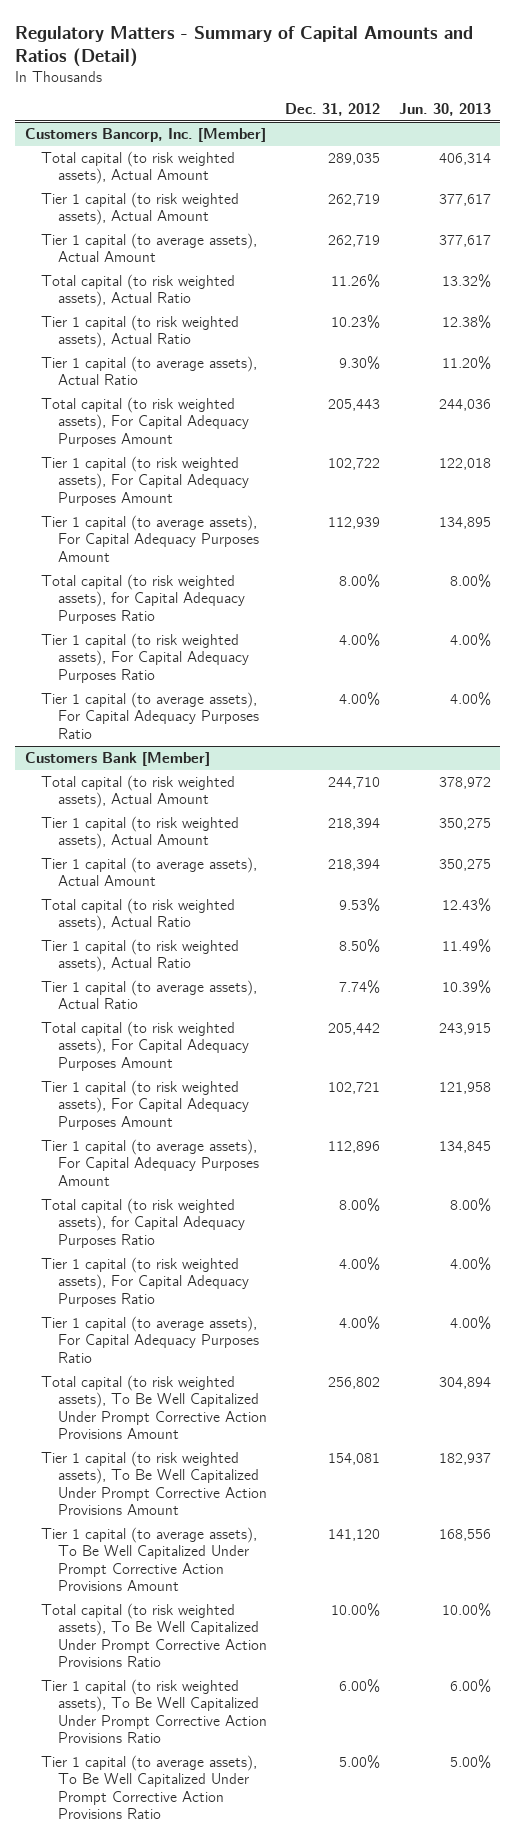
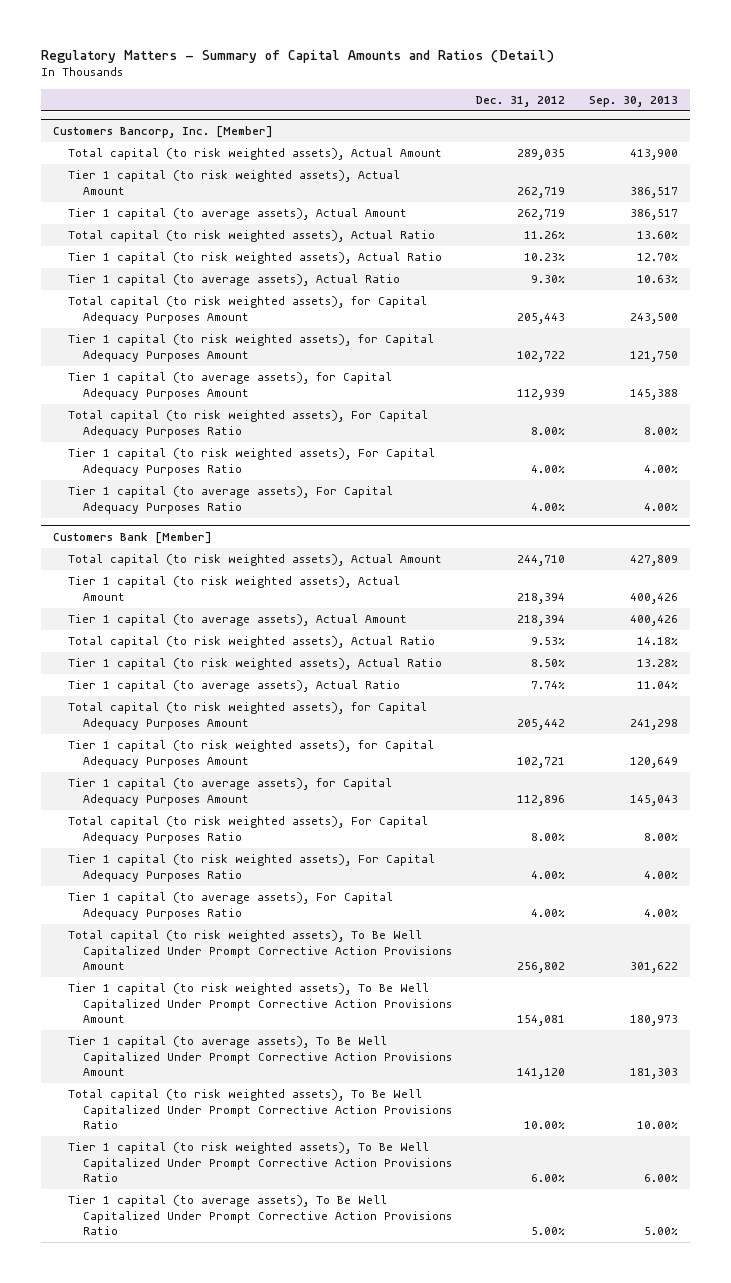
- | Dec. 31, 2012 | Jun. 30, 2013
+ | Dec. 31, 2012 | Sep. 30, 2013
@ Customers Bancorp, Inc. [Member]
- Total capital (to risk weighted assets), For Capital Adequacy Purposes Amount | 205,443 | 244,036
- Tier 1 capital (to risk weighted assets), For Capital Adequacy Purposes Amount | 102,722 | 122,018
- Tier 1 capital (to average assets), For Capital Adequacy Purposes Amount | 112,939 | 134,895
- Total capital (to risk weighted assets), for Capital Adequacy Purposes Ratio | 8.00% | 8.00%
+ Total capital (to risk weighted assets), for Capital Adequacy Purposes Amount | 205,443 | 243,500
+ Tier 1 capital (to risk weighted assets), for Capital Adequacy Purposes Amount | 102,722 | 121,750
+ Tier 1 capital (to average assets), for Capital Adequacy Purposes Amount | 112,939 | 145,388
+ Total capital (to risk weighted assets), For Capital Adequacy Purposes Ratio | 8.00% | 8.00%
@ Customers Bank [Member]
- Total capital (to risk weighted assets), For Capital Adequacy Purposes Amount | 205,442 | 243,915
- Tier 1 capital (to risk weighted assets), For Capital Adequacy Purposes Amount | 102,721 | 121,958
- Tier 1 capital (to average assets), For Capital Adequacy Purposes Amount | 112,896 | 134,845
- Total capital (to risk weighted assets), for Capital Adequacy Purposes Ratio | 8.00% | 8.00%
+ Total capital (to risk weighted assets), for Capital Adequacy Purposes Amount | 205,442 | 241,298
+ Tier 1 capital (to risk weighted assets), for Capital Adequacy Purposes Amount | 102,721 | 120,649
+ Tier 1 capital (to average assets), for Capital Adequacy Purposes Amount | 112,896 | 145,043
+ Total capital (to risk weighted assets), For Capital Adequacy Purposes Ratio | 8.00% | 8.00%

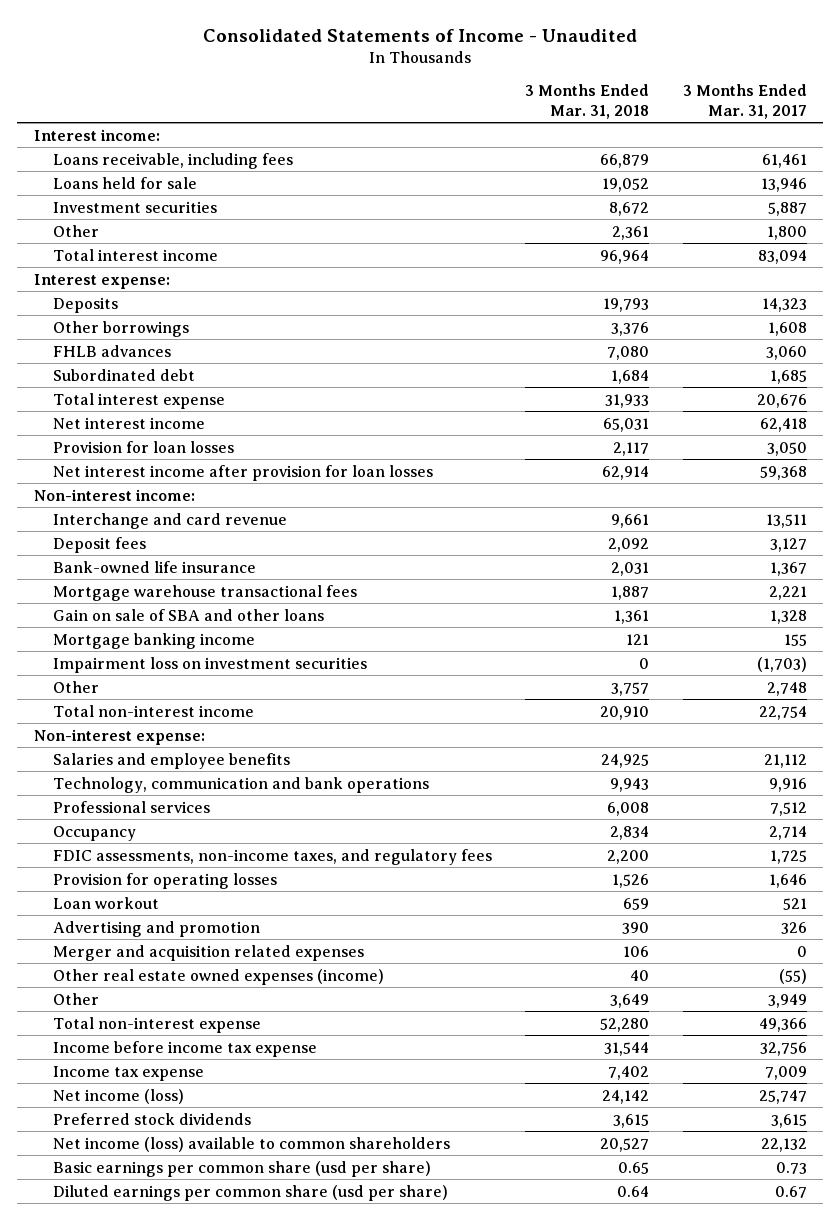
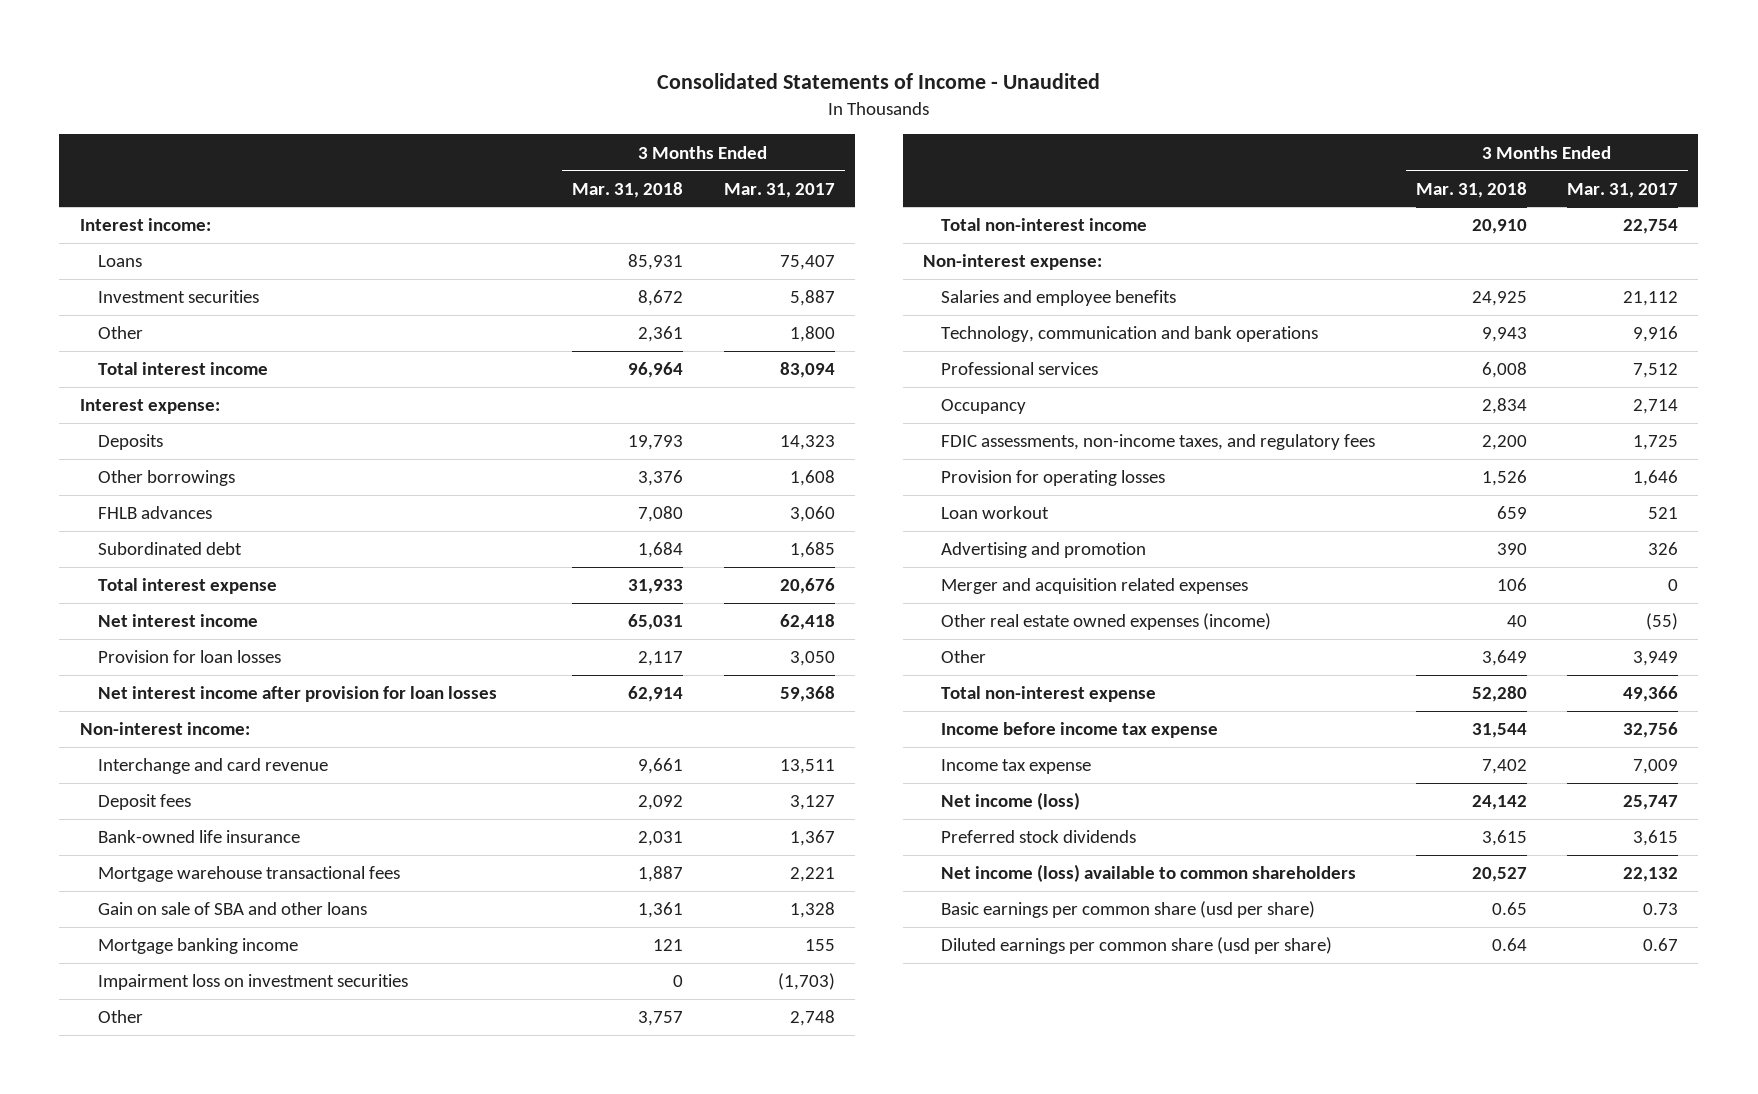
- Loans receivable, including fees | 66,879 | 61,461
- Loans held for sale | 19,052 | 13,946
+ Loans | 85,931 | 75,407

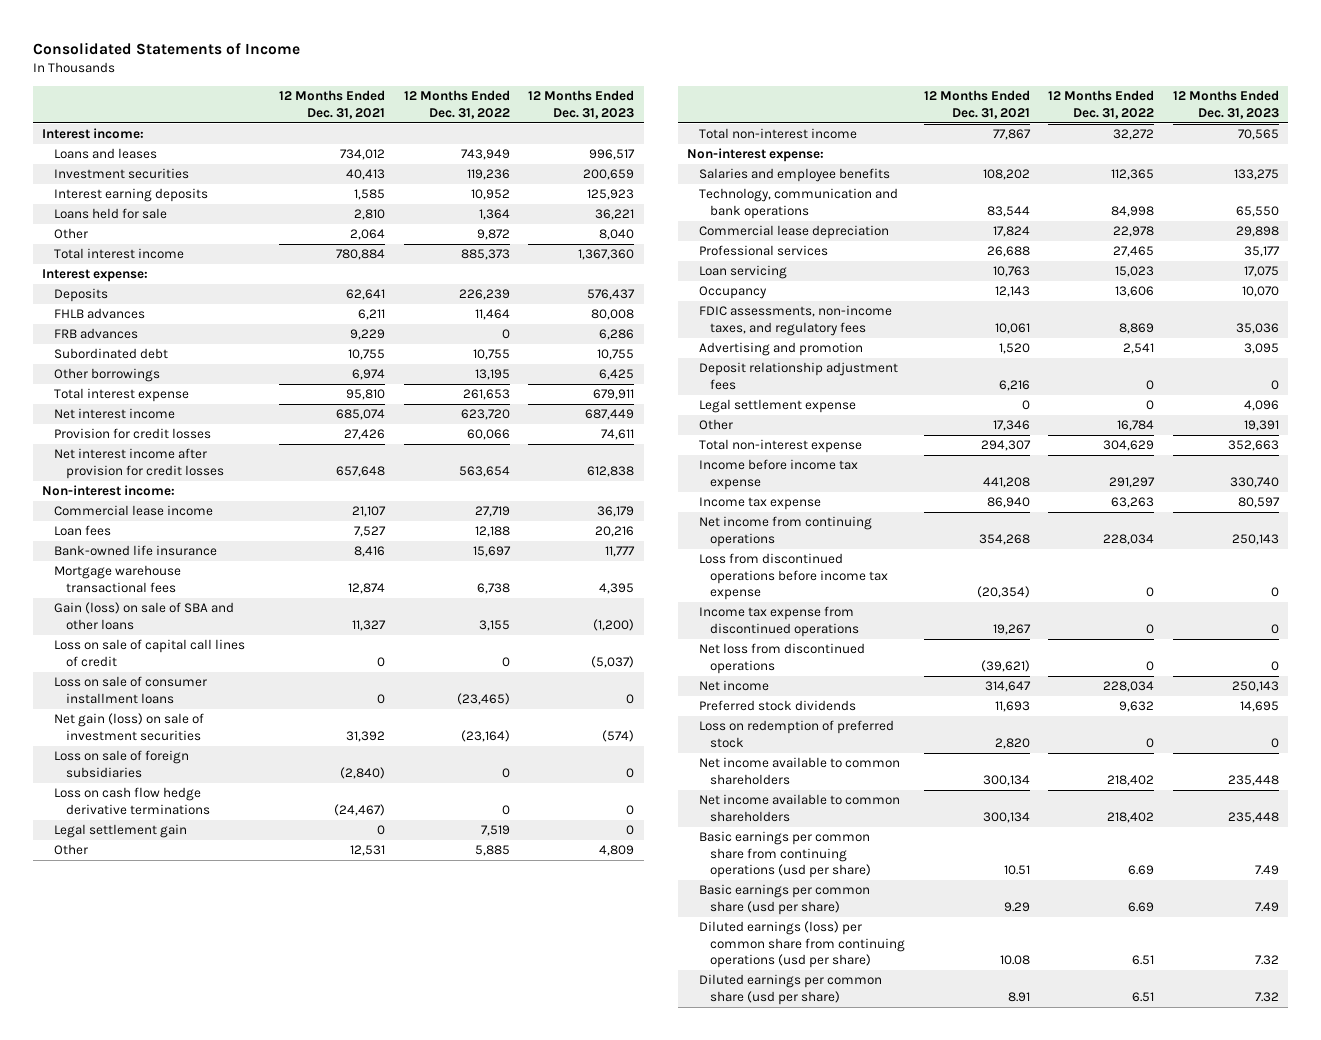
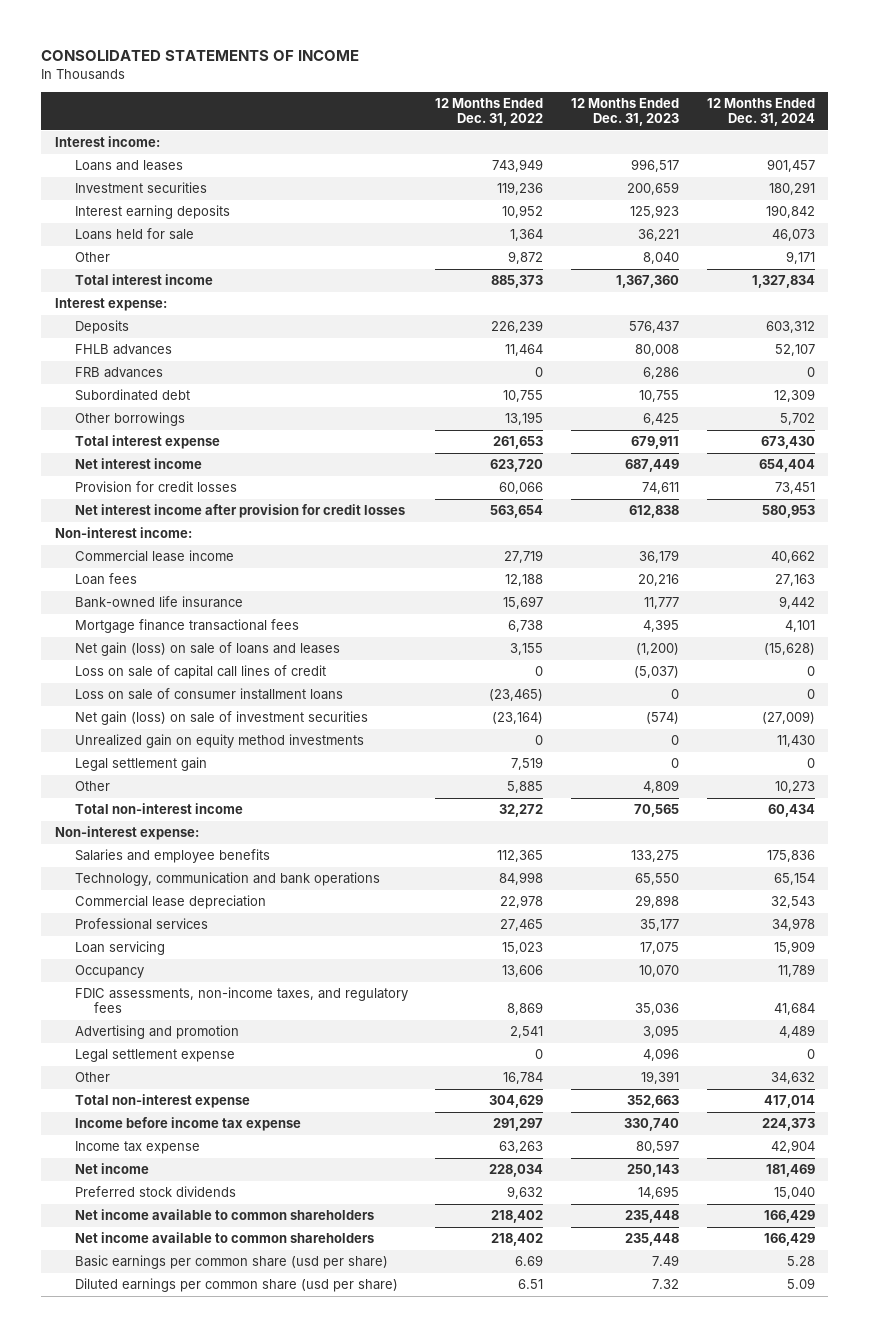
- Consolidated Statements of Income
+ CONSOLIDATED STATEMENTS OF INCOME
- | 12 Months Ended Dec. 31, 2021 | 12 Months Ended Dec. 31, 2022 | 12 Months Ended Dec. 31, 2023
+ | 12 Months Ended Dec. 31, 2022 | 12 Months Ended Dec. 31, 2023 | 12 Months Ended Dec. 31, 2024
- Mortgage warehouse transactional fees | 12,874 | 6,738 | 4,395
- Gain (loss) on sale of SBA and other loans | 11,327 | 3,155 | (1,200)
+ Mortgage finance transactional fees | 6,738 | 4,395 | 4,101
+ Net gain (loss) on sale of loans and leases | 3,155 | (1,200) | (15,628)
- Loss on sale of foreign subsidiaries | (2,840) | 0 | 0
- Loss on cash flow hedge derivative terminations | (24,467) | 0 | 0
+ Unrealized gain on equity method investments | 0 | 0 | 11,430
- Deposit relationship adjustment fees | 6,216 | 0 | 0
- Net income from continuing operations | 354,268 | 228,034 | 250,143
- Loss from discontinued operations before income tax expense | (20,354) | 0 | 0
- Income tax expense from discontinued operations | 19,267 | 0 | 0
- Net loss from discontinued operations | (39,621) | 0 | 0
- Loss on redemption of preferred stock | 2,820 | 0 | 0
- Basic earnings per common share from continuing operations (usd per share) | 10.51 | 6.69 | 7.49
- Diluted earnings (loss) per common share from continuing operations (usd per share) | 10.08 | 6.51 | 7.32

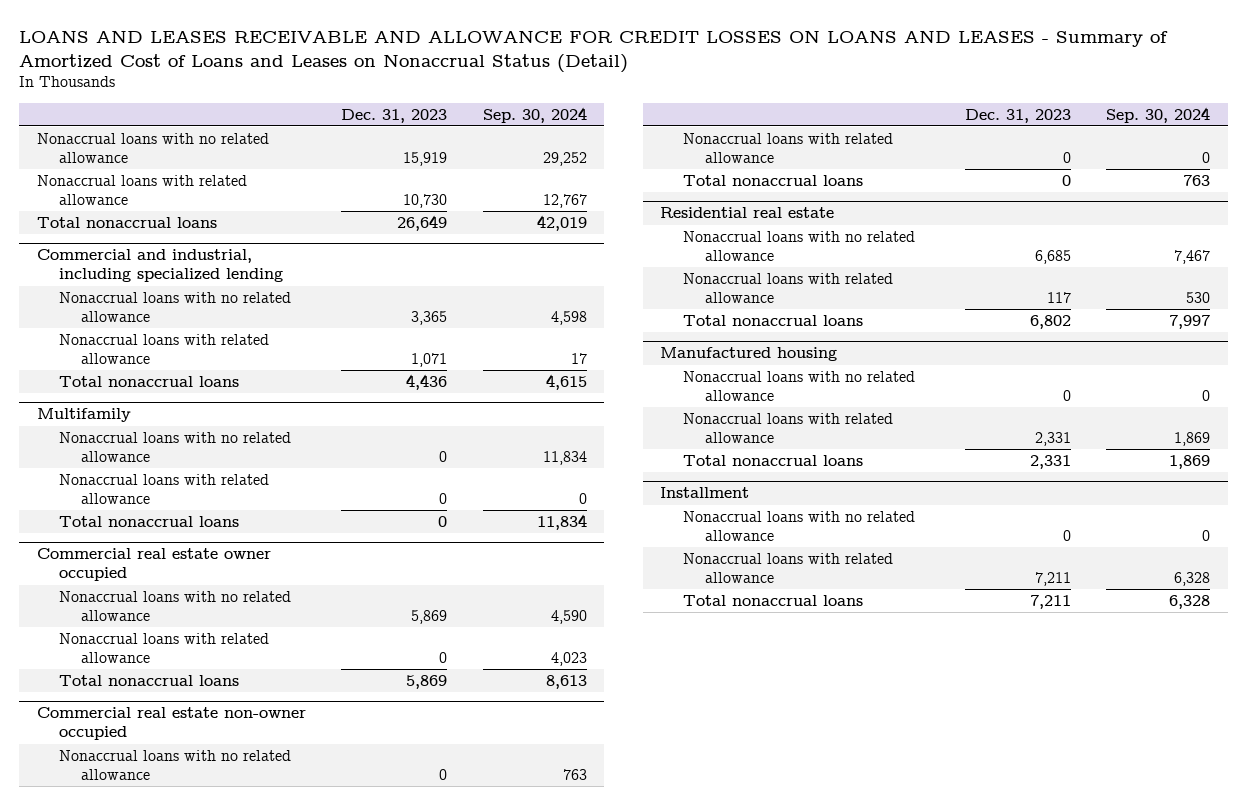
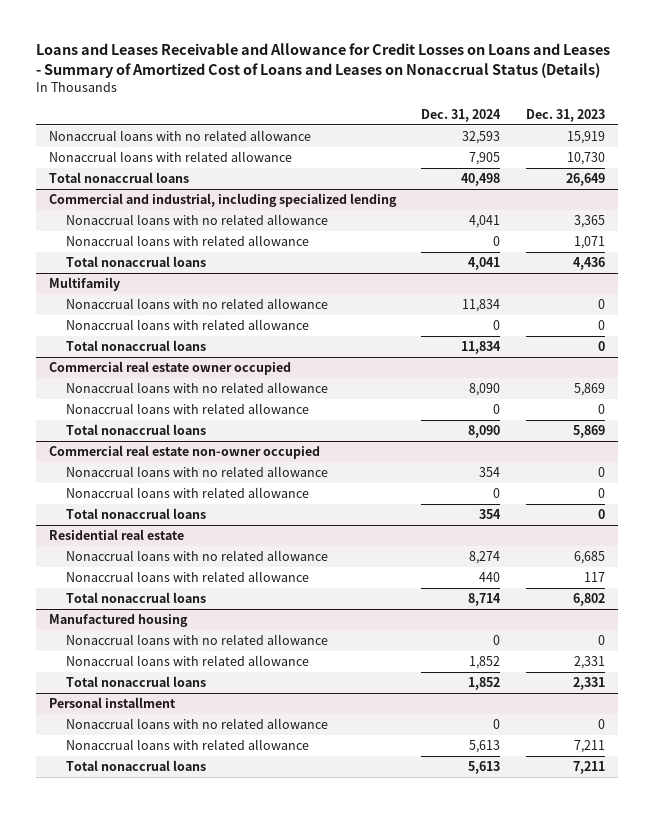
- LOANS AND LEASES RECEIVABLE AND ALLOWANCE FOR CREDIT LOSSES ON LOANS AND LEASES - Summary of Amortized Cost of Loans and Leases on Nonaccrual Status (Detail)
+ Loans and Leases Receivable and Allowance for Credit Losses on Loans and Leases - Summary of Amortized Cost of Loans and Leases on Nonaccrual Status (Details)
- | Dec. 31, 2023 | Sep. 30, 2024
+ | Dec. 31, 2024 | Dec. 31, 2023
- Installment
+ Personal installment

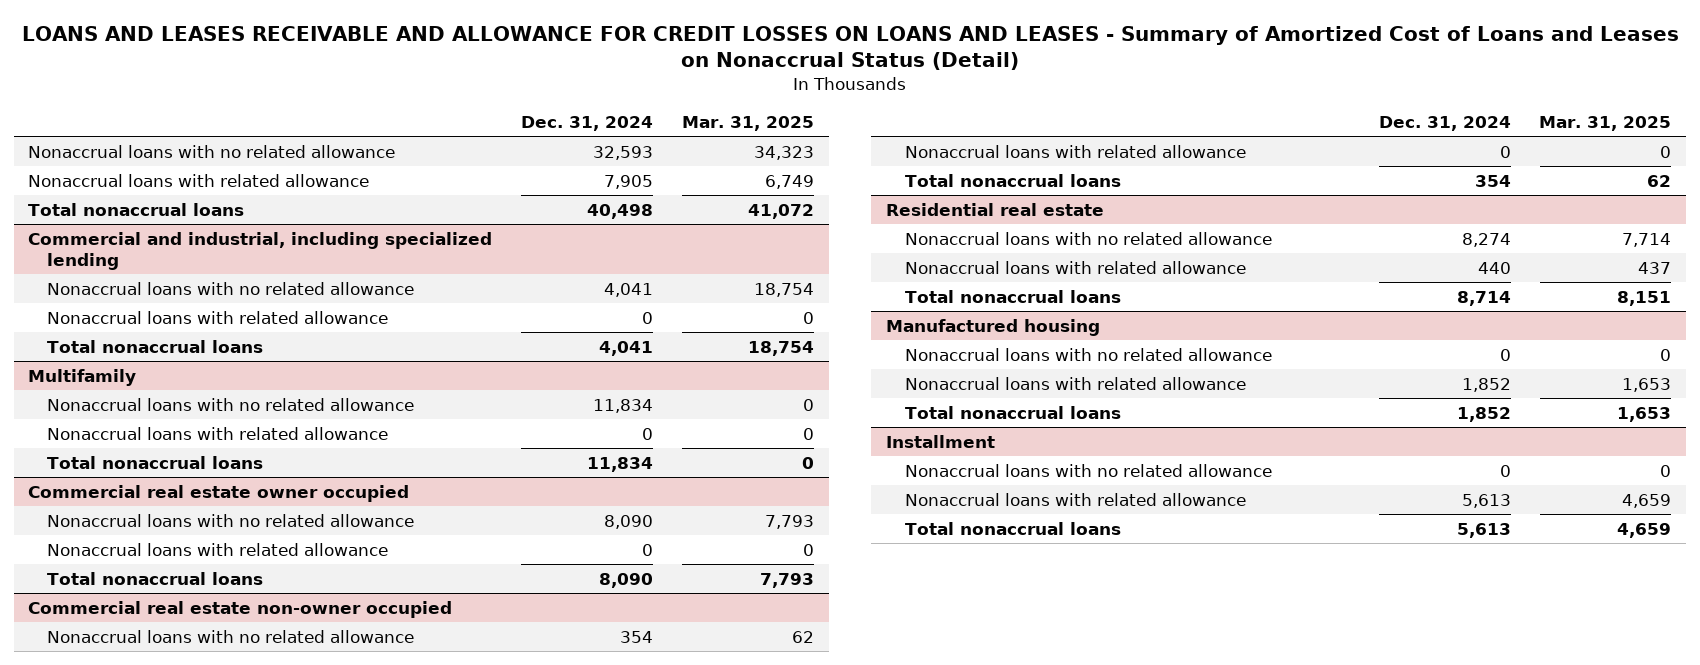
- Loans and Leases Receivable and Allowance for Credit Losses on Loans and Leases - Summary of Amortized Cost of Loans and Leases on Nonaccrual Status (Details)
+ LOANS AND LEASES RECEIVABLE AND ALLOWANCE FOR CREDIT LOSSES ON LOANS AND LEASES - Summary of Amortized Cost of Loans and Leases on Nonaccrual Status (Detail)
- | Dec. 31, 2024 | Dec. 31, 2023
+ | Dec. 31, 2024 | Mar. 31, 2025
- Personal installment
+ Installment

